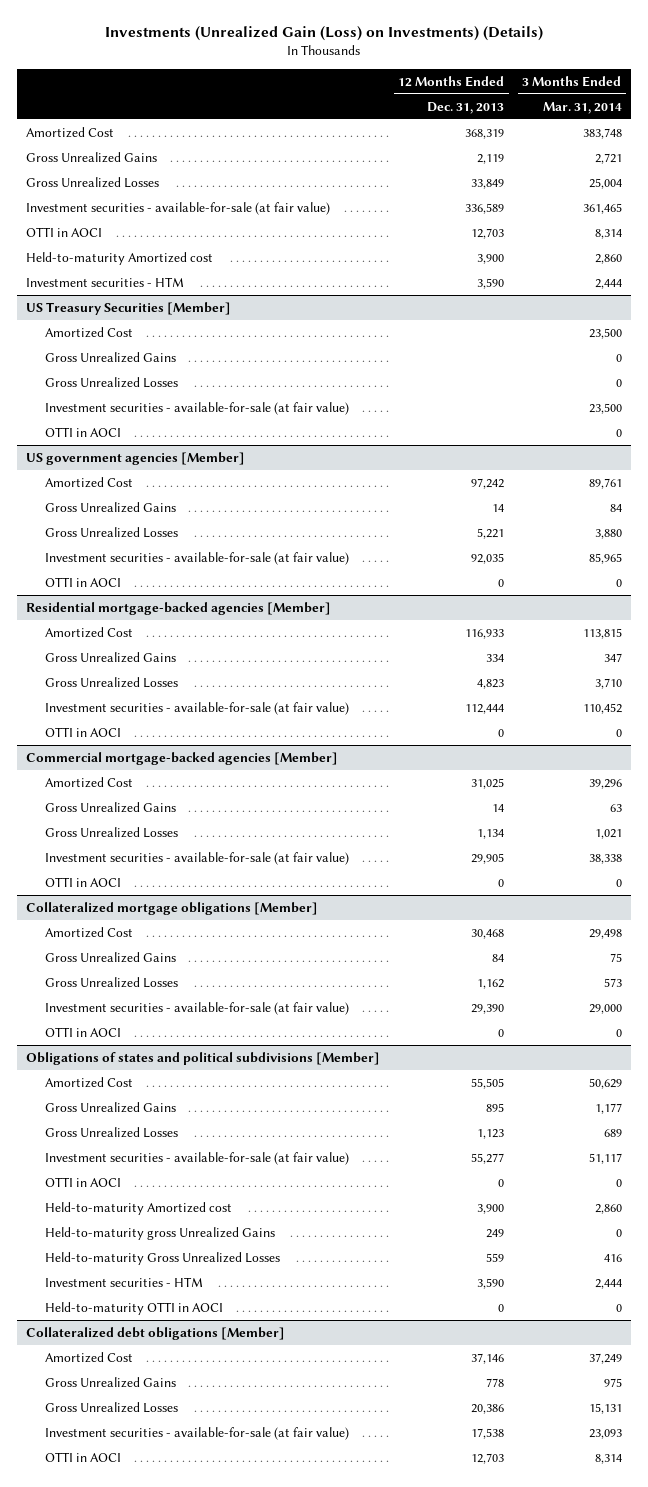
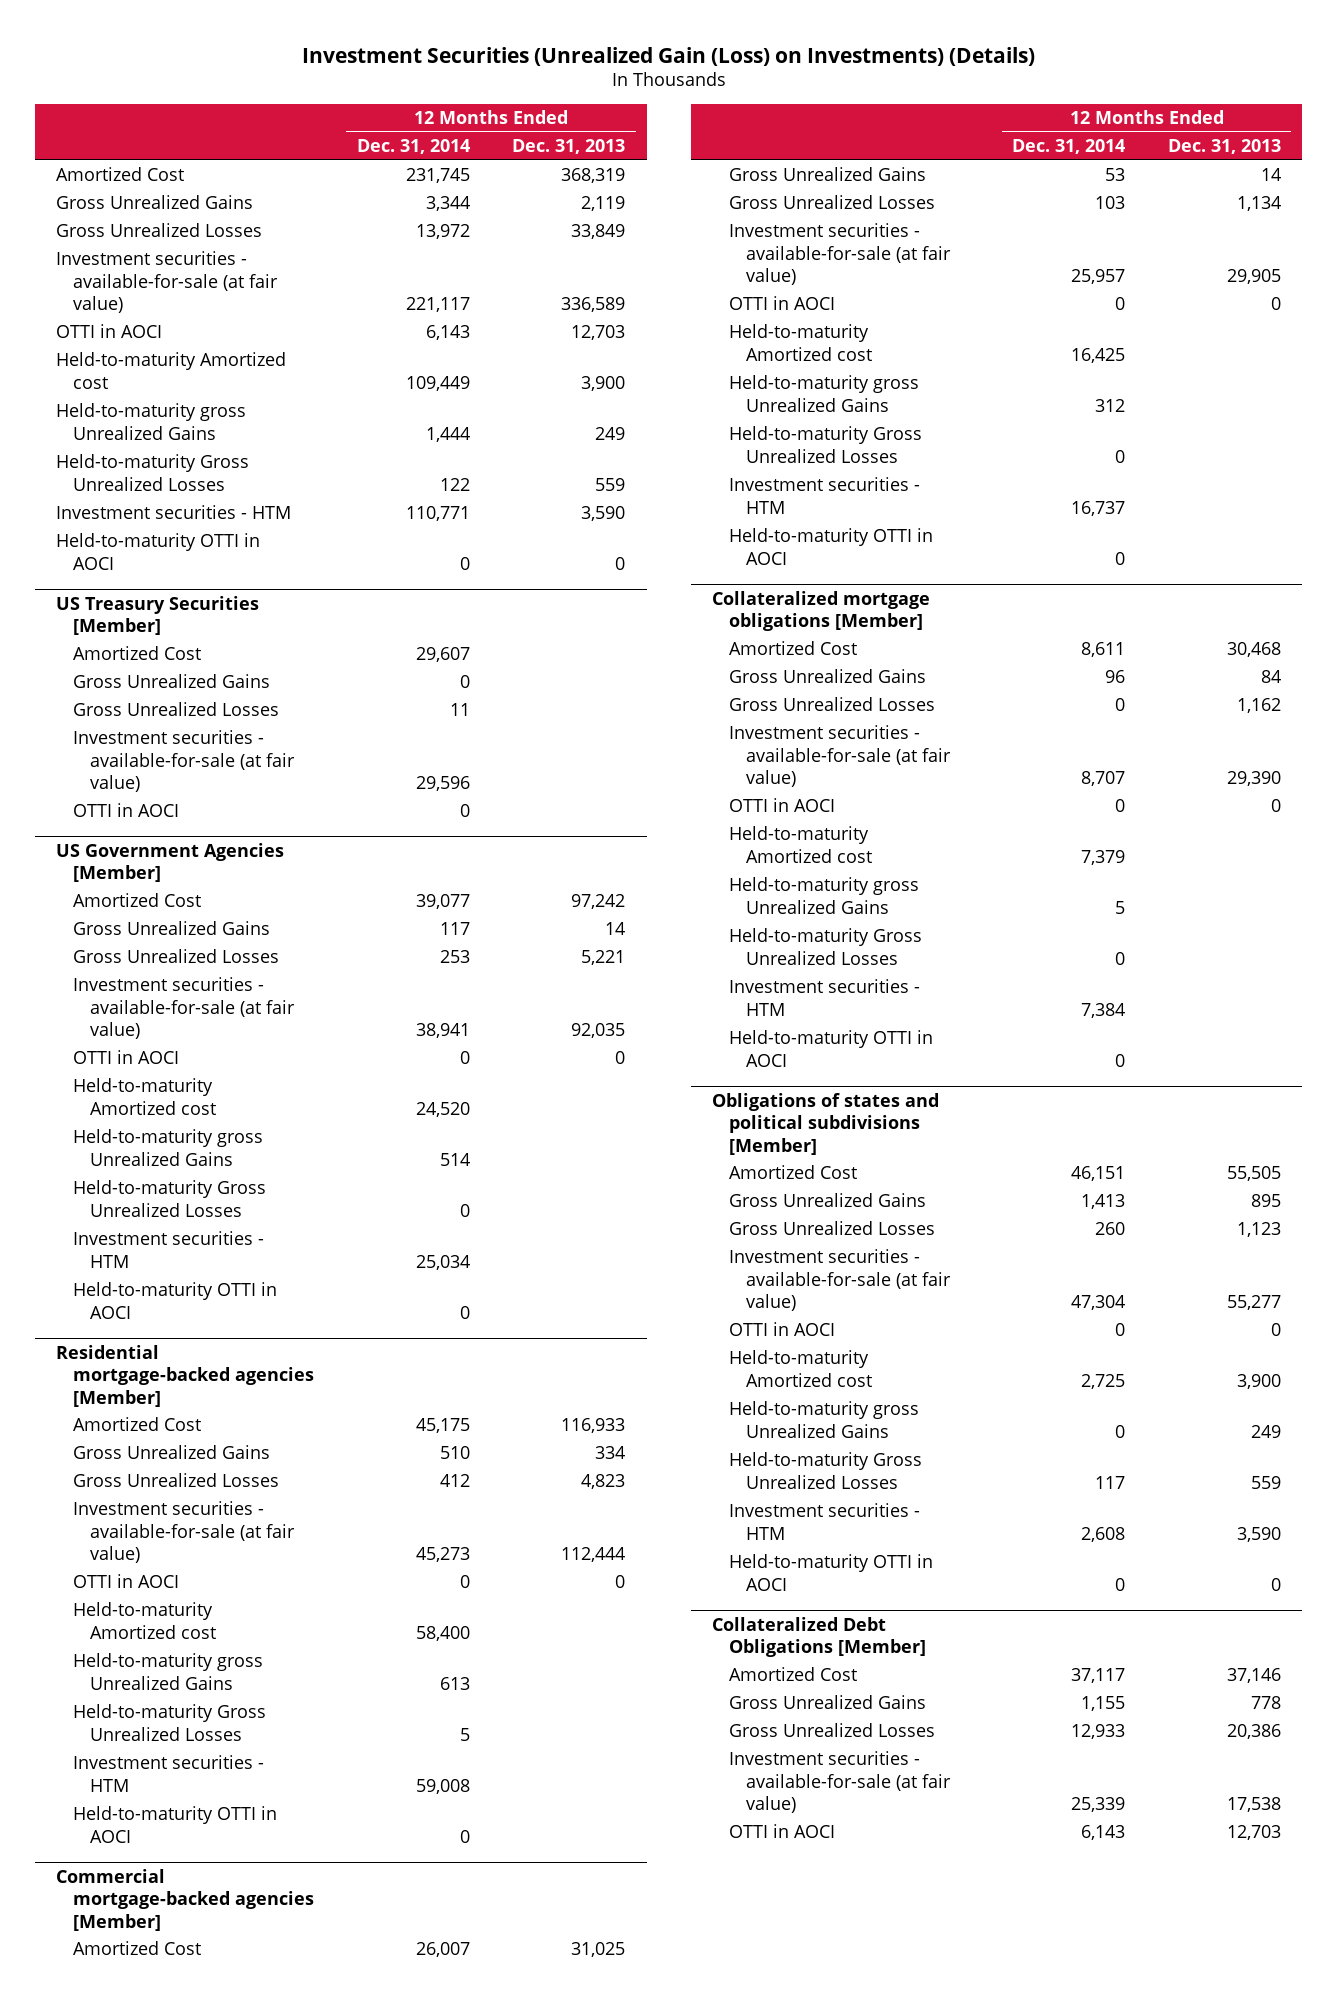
- Investments (Unrealized Gain (Loss) on Investments) (Details)
+ Investment Securities (Unrealized Gain (Loss) on Investments) (Details)
- | 12 Months Ended Dec. 31, 2013 | 3 Months Ended Mar. 31, 2014
+ | 12 Months Ended Dec. 31, 2014 | 12 Months Ended Dec. 31, 2013
+ Held-to-maturity gross Unrealized Gains | 1,444 | 249
+ Held-to-maturity Gross Unrealized Losses | 122 | 559
+ Held-to-maturity OTTI in AOCI | 0 | 0
- US government agencies [Member]
+ US Government Agencies [Member]
+ Held-to-maturity Amortized cost | 24,520 |
+ Held-to-maturity gross Unrealized Gains | 514 |
+ Held-to-maturity Gross Unrealized Losses | 0 |
+ Investment securities - HTM | 25,034 |
+ Held-to-maturity OTTI in AOCI | 0 |
@ Residential mortgage-backed agencies [Member]
+ Held-to-maturity Amortized cost | 58,400 |
+ Held-to-maturity gross Unrealized Gains | 613 |
+ Held-to-maturity Gross Unrealized Losses | 5 |
+ Investment securities - HTM | 59,008 |
+ Held-to-maturity OTTI in AOCI | 0 |
@ Commercial mortgage-backed agencies [Member]
+ Held-to-maturity Amortized cost | 16,425 |
+ Held-to-maturity gross Unrealized Gains | 312 |
+ Held-to-maturity Gross Unrealized Losses | 0 |
+ Investment securities - HTM | 16,737 |
+ Held-to-maturity OTTI in AOCI | 0 |
@ Collateralized mortgage obligations [Member]
+ Held-to-maturity Amortized cost | 7,379 |
+ Held-to-maturity gross Unrealized Gains | 5 |
+ Held-to-maturity Gross Unrealized Losses | 0 |
+ Investment securities - HTM | 7,384 |
+ Held-to-maturity OTTI in AOCI | 0 |
- Collateralized debt obligations [Member]
+ Collateralized Debt Obligations [Member]

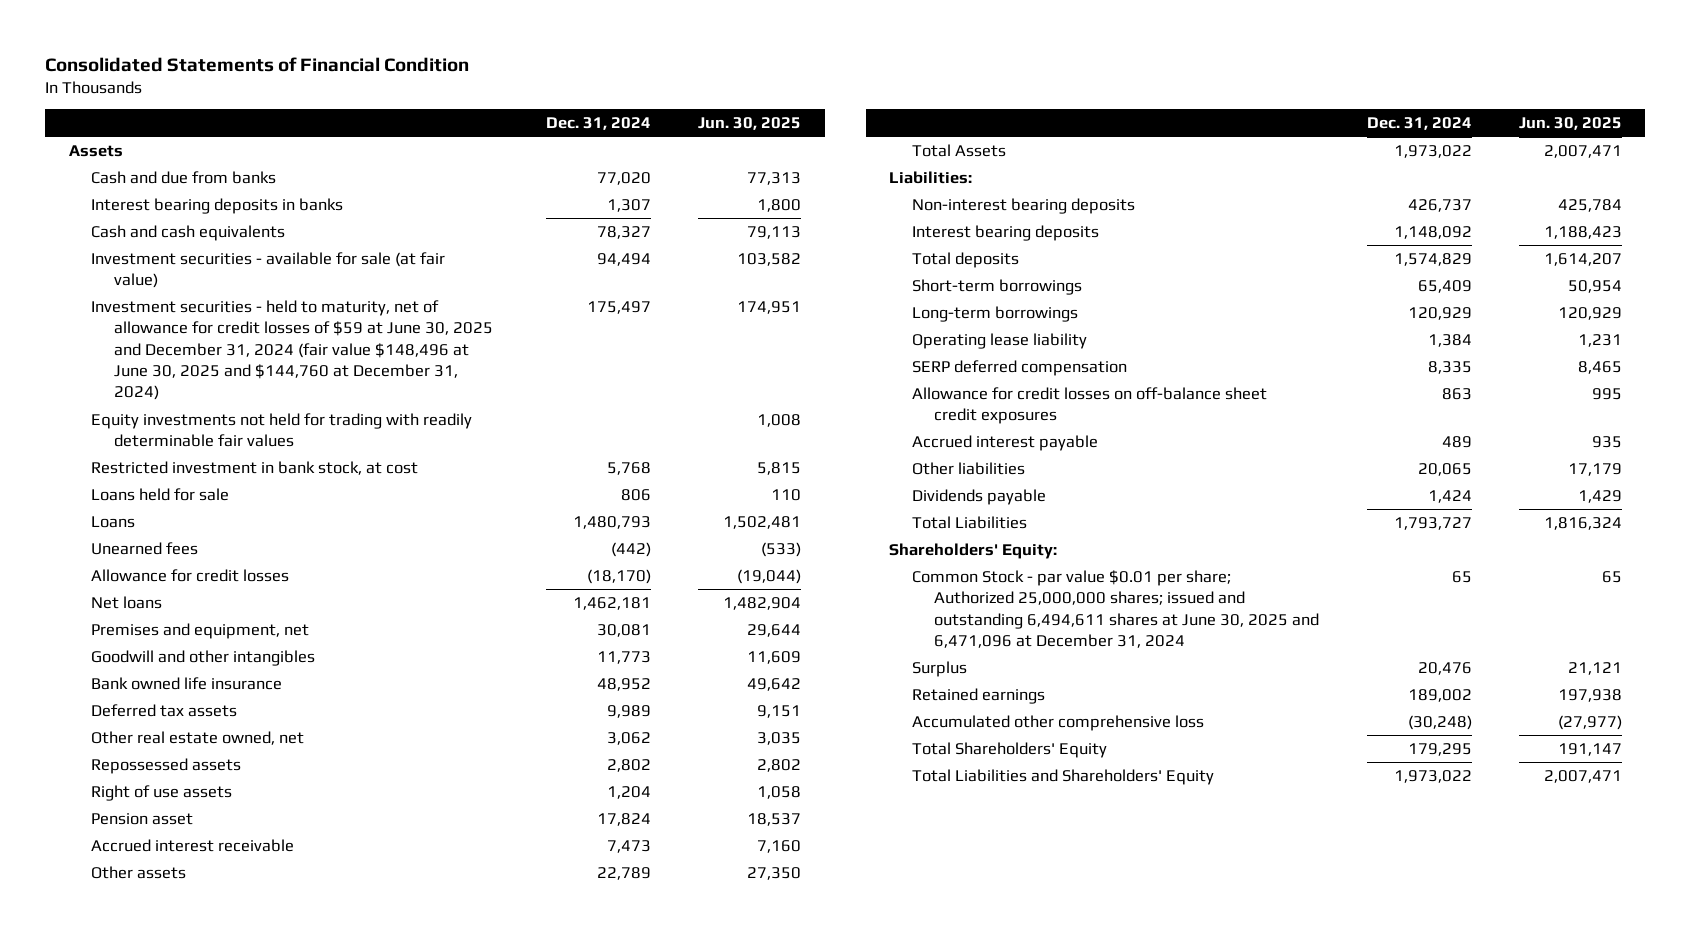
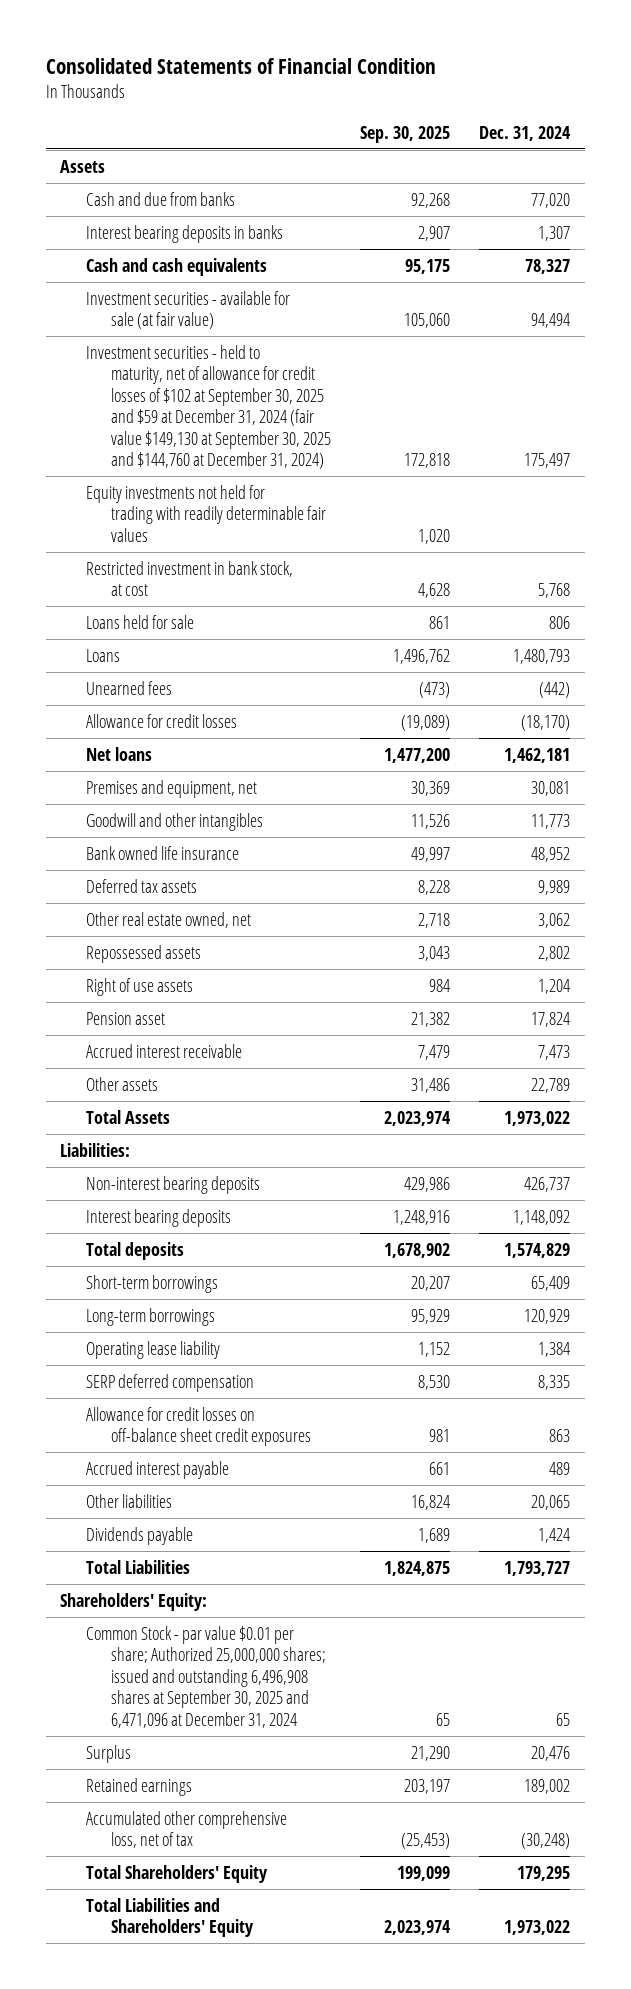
- | Dec. 31, 2024 | Jun. 30, 2025
+ | Sep. 30, 2025 | Dec. 31, 2024
- Investment securities - held to maturity, net of allowance for credit losses of $59 at June 30, 2025 and December 31, 2024 (fair value $148,496 at June 30, 2025 and $144,760 at December 31, 2024) | 175,497 | 174,951
+ Investment securities - held to maturity, net of allowance for credit losses of $102 at September 30, 2025 and $59 at December 31, 2024 (fair value $149,130 at September 30, 2025 and $144,760 at December 31, 2024) | 172,818 | 175,497
- Common Stock - par value $0.01 per share; Authorized 25,000,000 shares; issued and outstanding 6,494,611 shares at June 30, 2025 and 6,471,096 at December 31, 2024 | 65 | 65
+ Common Stock - par value $0.01 per share; Authorized 25,000,000 shares; issued and outstanding 6,496,908 shares at September 30, 2025 and 6,471,096 at December 31, 2024 | 65 | 65
- Accumulated other comprehensive loss | (30,248) | (27,977)
+ Accumulated other comprehensive loss, net of tax | (25,453) | (30,248)

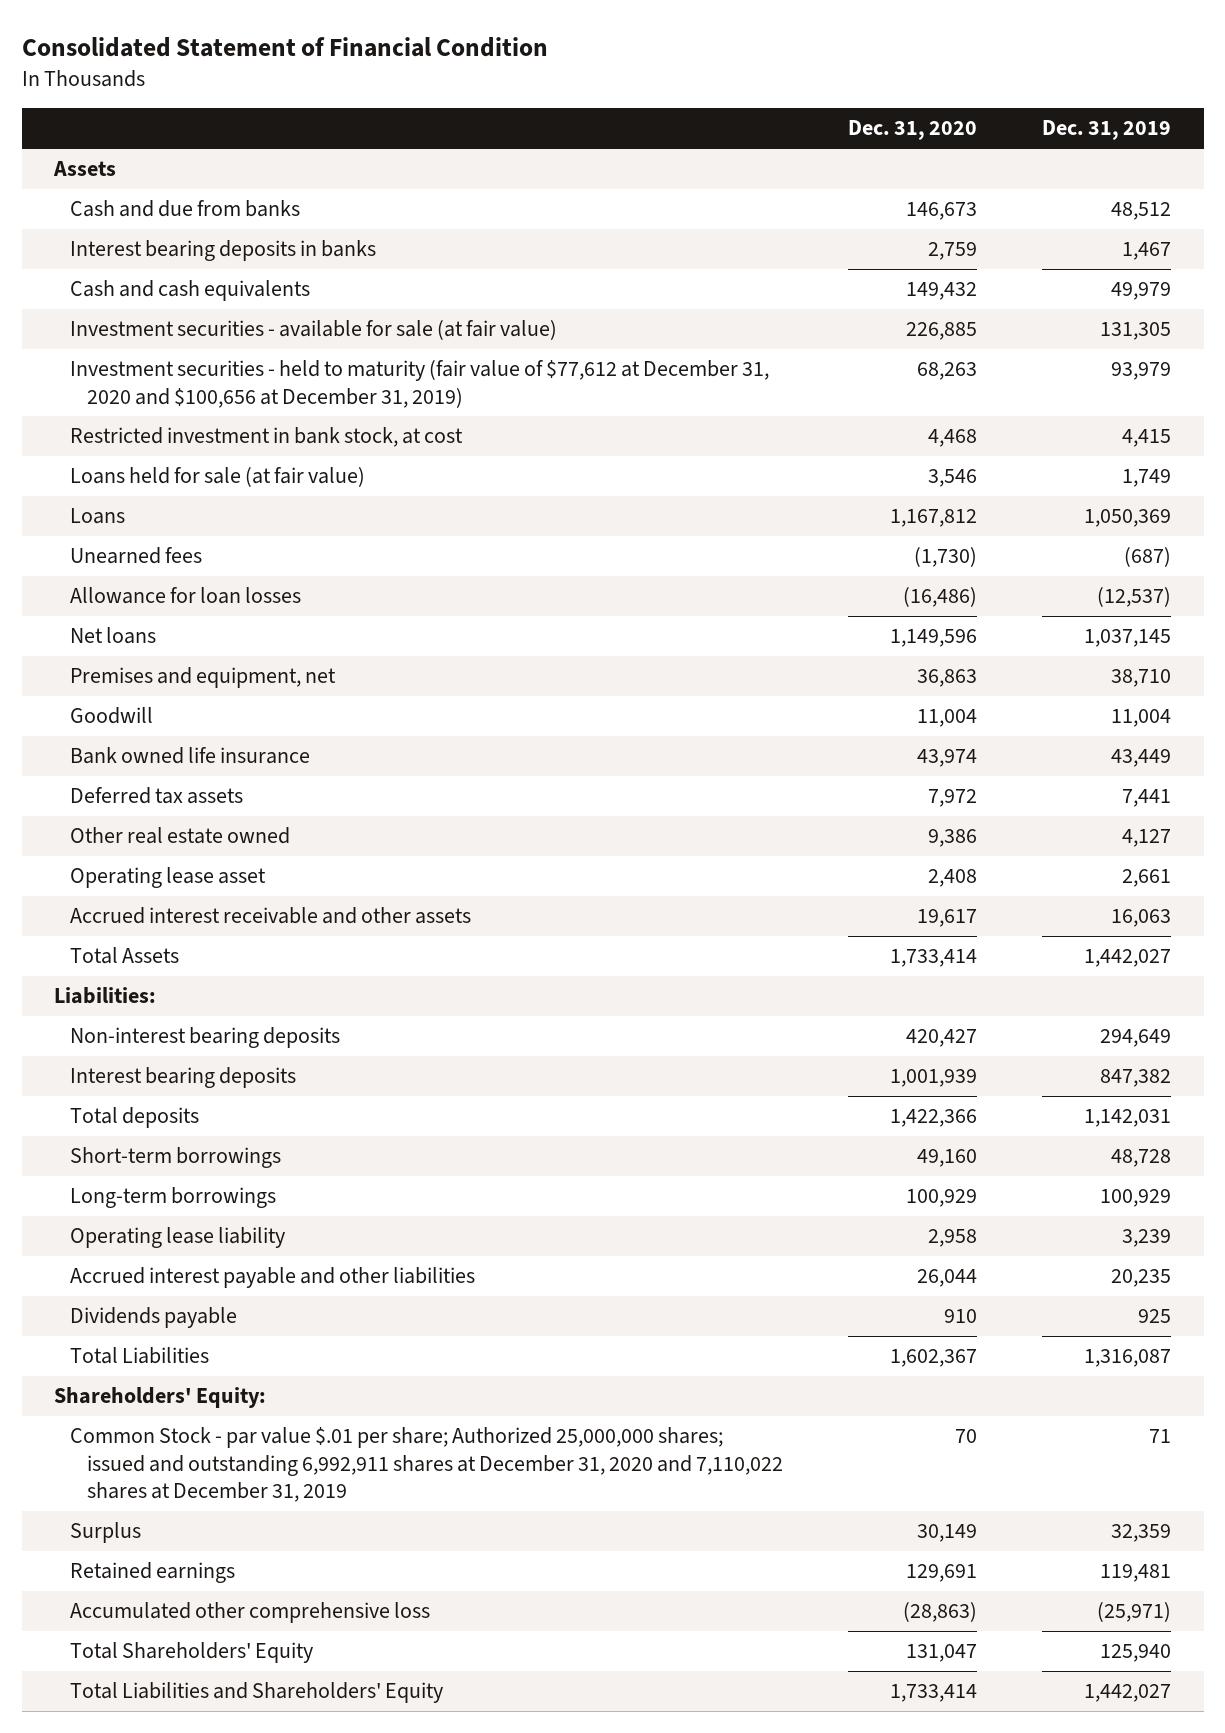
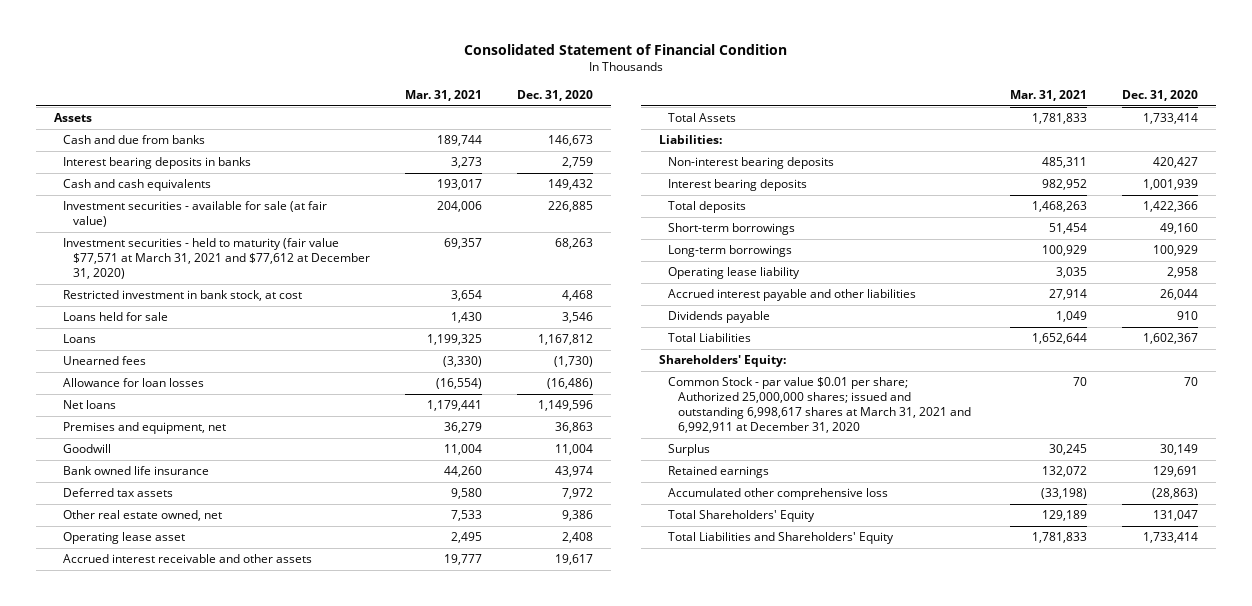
- | Dec. 31, 2020 | Dec. 31, 2019
+ | Mar. 31, 2021 | Dec. 31, 2020
- Investment securities - held to maturity (fair value of $77,612 at December 31, 2020 and $100,656 at December 31, 2019) | 68,263 | 93,979
+ Investment securities - held to maturity (fair value $77,571 at March 31, 2021 and $77,612 at December 31, 2020) | 69,357 | 68,263
- Loans held for sale (at fair value) | 3,546 | 1,749
+ Loans held for sale | 1,430 | 3,546
- Other real estate owned | 9,386 | 4,127
+ Other real estate owned, net | 7,533 | 9,386
- Common Stock - par value $.01 per share; Authorized 25,000,000 shares; issued and outstanding 6,992,911 shares at December 31, 2020 and 7,110,022 shares at December 31, 2019 | 70 | 71
+ Common Stock - par value $0.01 per share; Authorized 25,000,000 shares; issued and outstanding 6,998,617 shares at March 31, 2021 and 6,992,911 at December 31, 2020 | 70 | 70

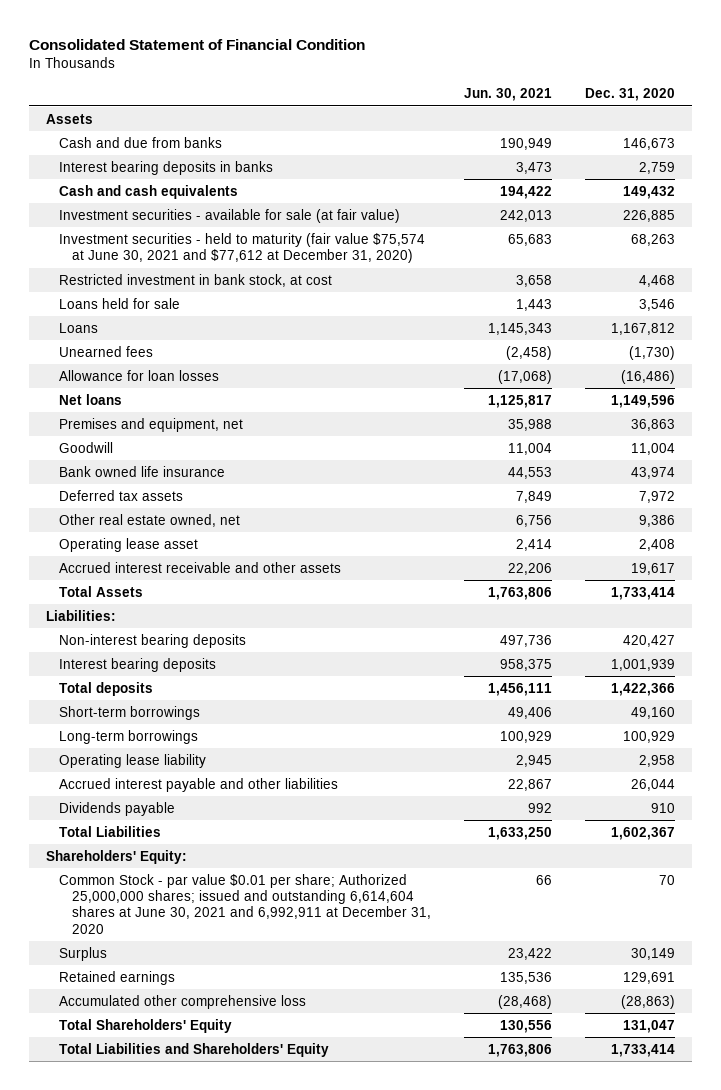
- | Mar. 31, 2021 | Dec. 31, 2020
+ | Jun. 30, 2021 | Dec. 31, 2020
- Investment securities - held to maturity (fair value $77,571 at March 31, 2021 and $77,612 at December 31, 2020) | 69,357 | 68,263
+ Investment securities - held to maturity (fair value $75,574 at June 30, 2021 and $77,612 at December 31, 2020) | 65,683 | 68,263
- Common Stock - par value $0.01 per share; Authorized 25,000,000 shares; issued and outstanding 6,998,617 shares at March 31, 2021 and 6,992,911 at December 31, 2020 | 70 | 70
+ Common Stock - par value $0.01 per share; Authorized 25,000,000 shares; issued and outstanding 6,614,604 shares at June 30, 2021 and 6,992,911 at December 31, 2020 | 66 | 70

